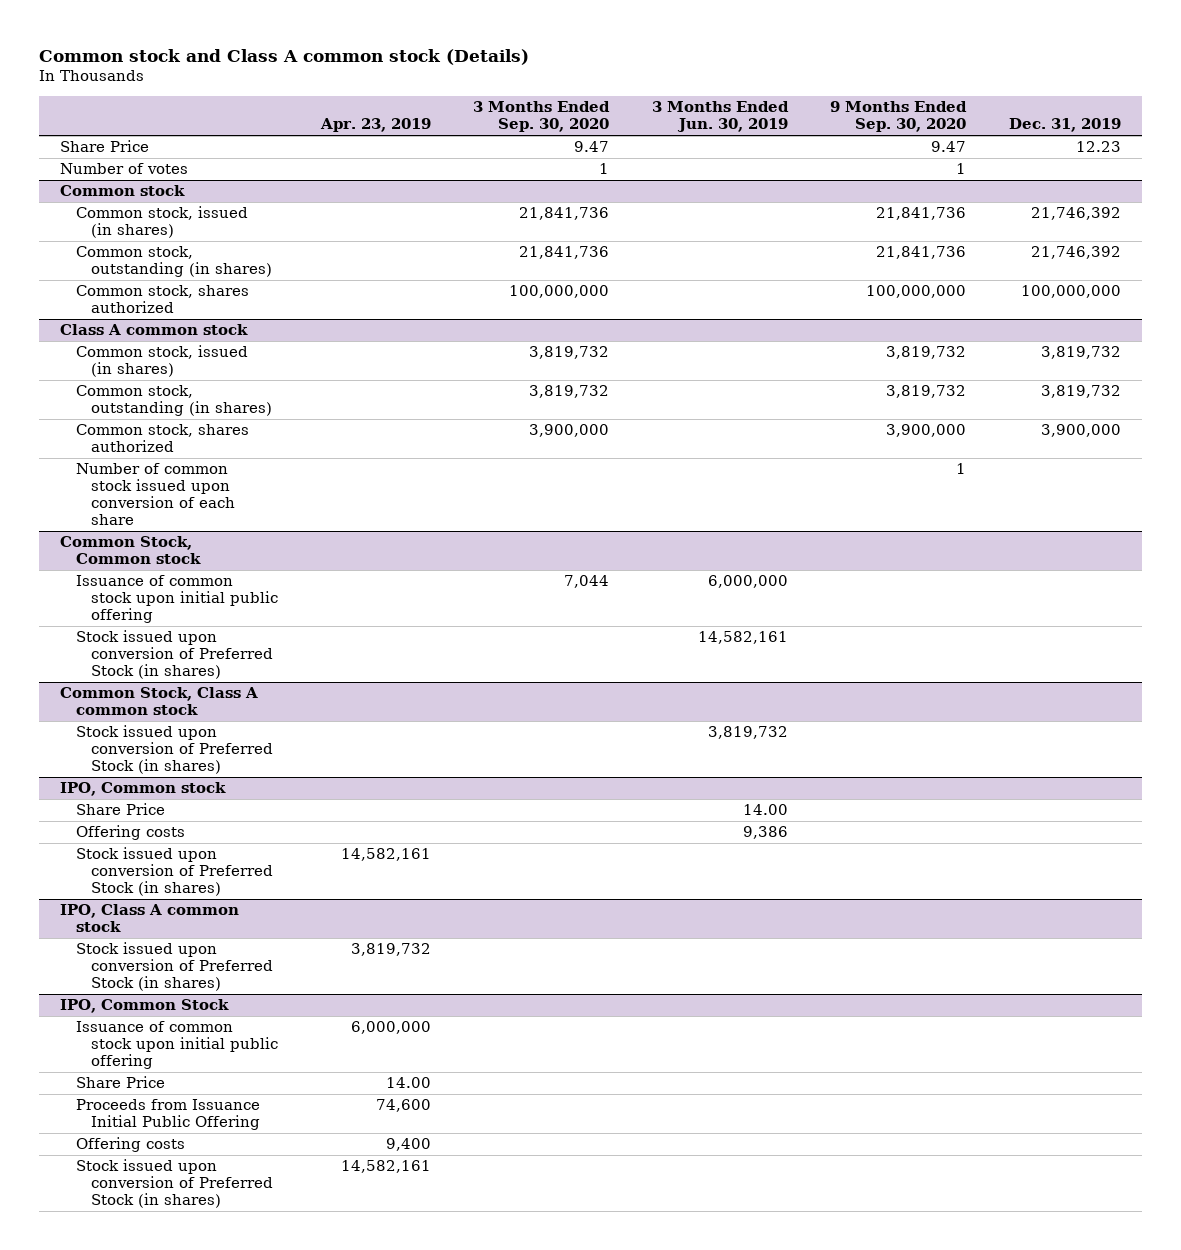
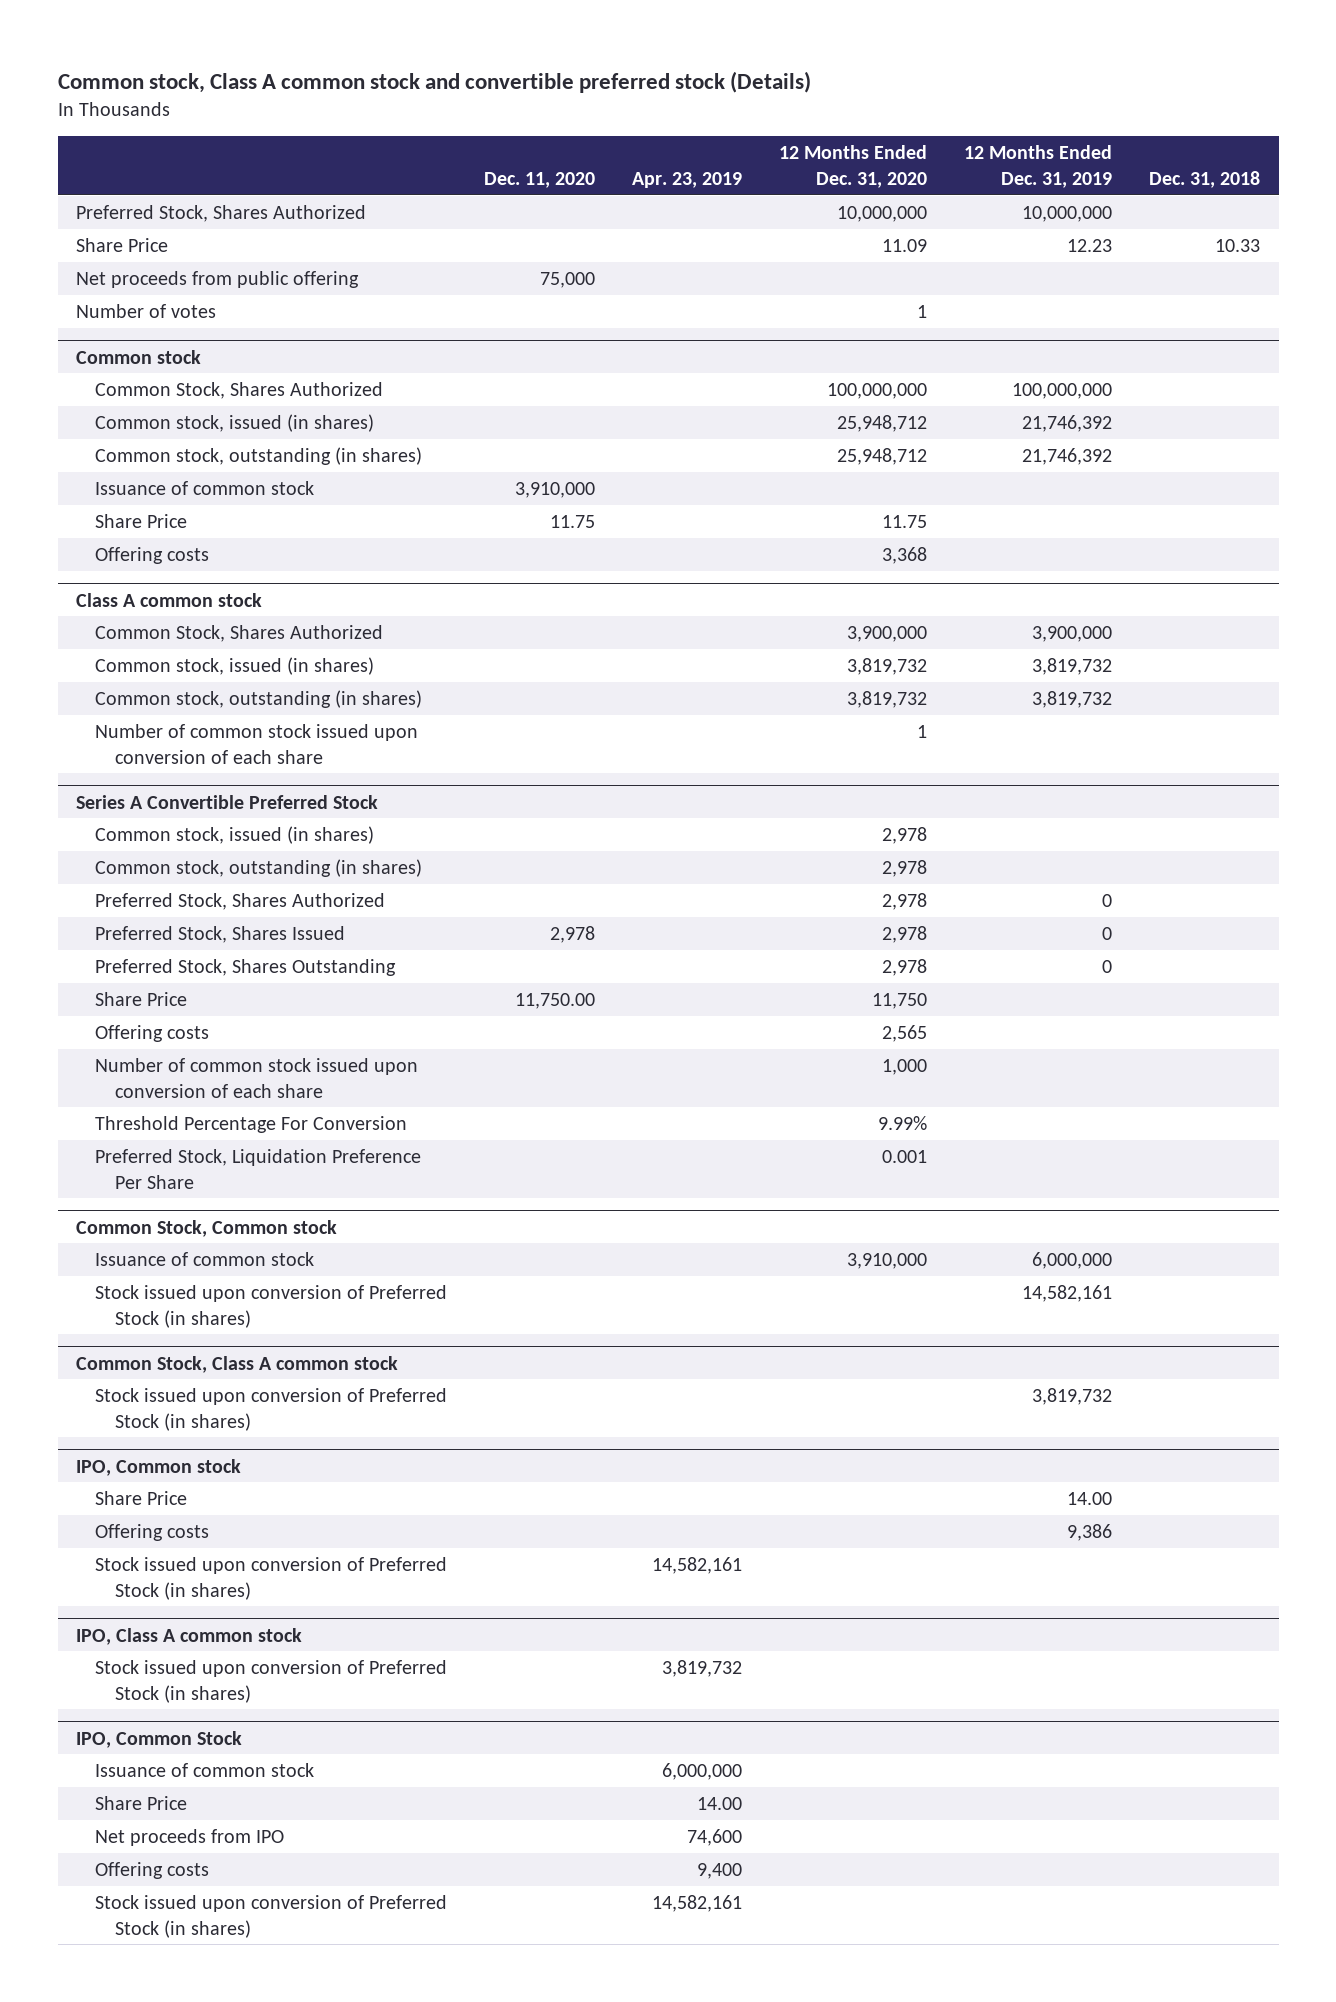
- Common stock and Class A common stock (Details)
+ Common stock, Class A common stock and convertible preferred stock (Details)
- | Apr. 23, 2019 | 3 Months Ended Sep. 30, 2020 | 3 Months Ended Jun. 30, 2019 | 9 Months Ended Sep. 30, 2020 | Dec. 31, 2019
+ | Dec. 11, 2020 | Apr. 23, 2019 | 12 Months Ended Dec. 31, 2020 | 12 Months Ended Dec. 31, 2019 | Dec. 31, 2018
+ Preferred Stock, Shares Authorized | | | 10,000,000 | 10,000,000 |
+ Net proceeds from public offering | 75,000 | | | |
@ Common stock
+ Common Stock, Shares Authorized | | | 100,000,000 | 100,000,000 |
- Common stock, shares authorized | | 100,000,000 | | 100,000,000 | 100,000,000
+ Issuance of common stock | 3,910,000 | | | |
+ Share Price | 11.75 | | 11.75 | |
+ Offering costs | | | 3,368 | |
@ Class A common stock
+ Common Stock, Shares Authorized | | | 3,900,000 | 3,900,000 |
- Common stock, shares authorized | | 3,900,000 | | 3,900,000 | 3,900,000
+ Series A Convertible Preferred Stock
+ Common stock, issued (in shares) | | | 2,978 | |
+ Common stock, outstanding (in shares) | | | 2,978 | |
+ Preferred Stock, Shares Authorized | | | 2,978 | 0 |
+ Preferred Stock, Shares Issued | 2,978 | | 2,978 | 0 |
+ Preferred Stock, Shares Outstanding | | | 2,978 | 0 |
+ Share Price | 11,750.00 | | 11,750 | |
+ Offering costs | | | 2,565 | |
+ Number of common stock issued upon conversion of each share | | | 1,000 | |
+ Threshold Percentage For Conversion | | | 9.99% | |
+ Preferred Stock, Liquidation Preference Per Share | | | 0.001 | |
@ Common Stock, Common stock
- Issuance of common stock upon initial public offering | | 7,044 | 6,000,000 | |
+ Issuance of common stock | | | 3,910,000 | 6,000,000 |
@ IPO, Common Stock
- Issuance of common stock upon initial public offering | 6,000,000 | | | |
+ Issuance of common stock | | 6,000,000 | | |
- Proceeds from Issuance Initial Public Offering | 74,600 | | | |
+ Net proceeds from IPO | | 74,600 | | |

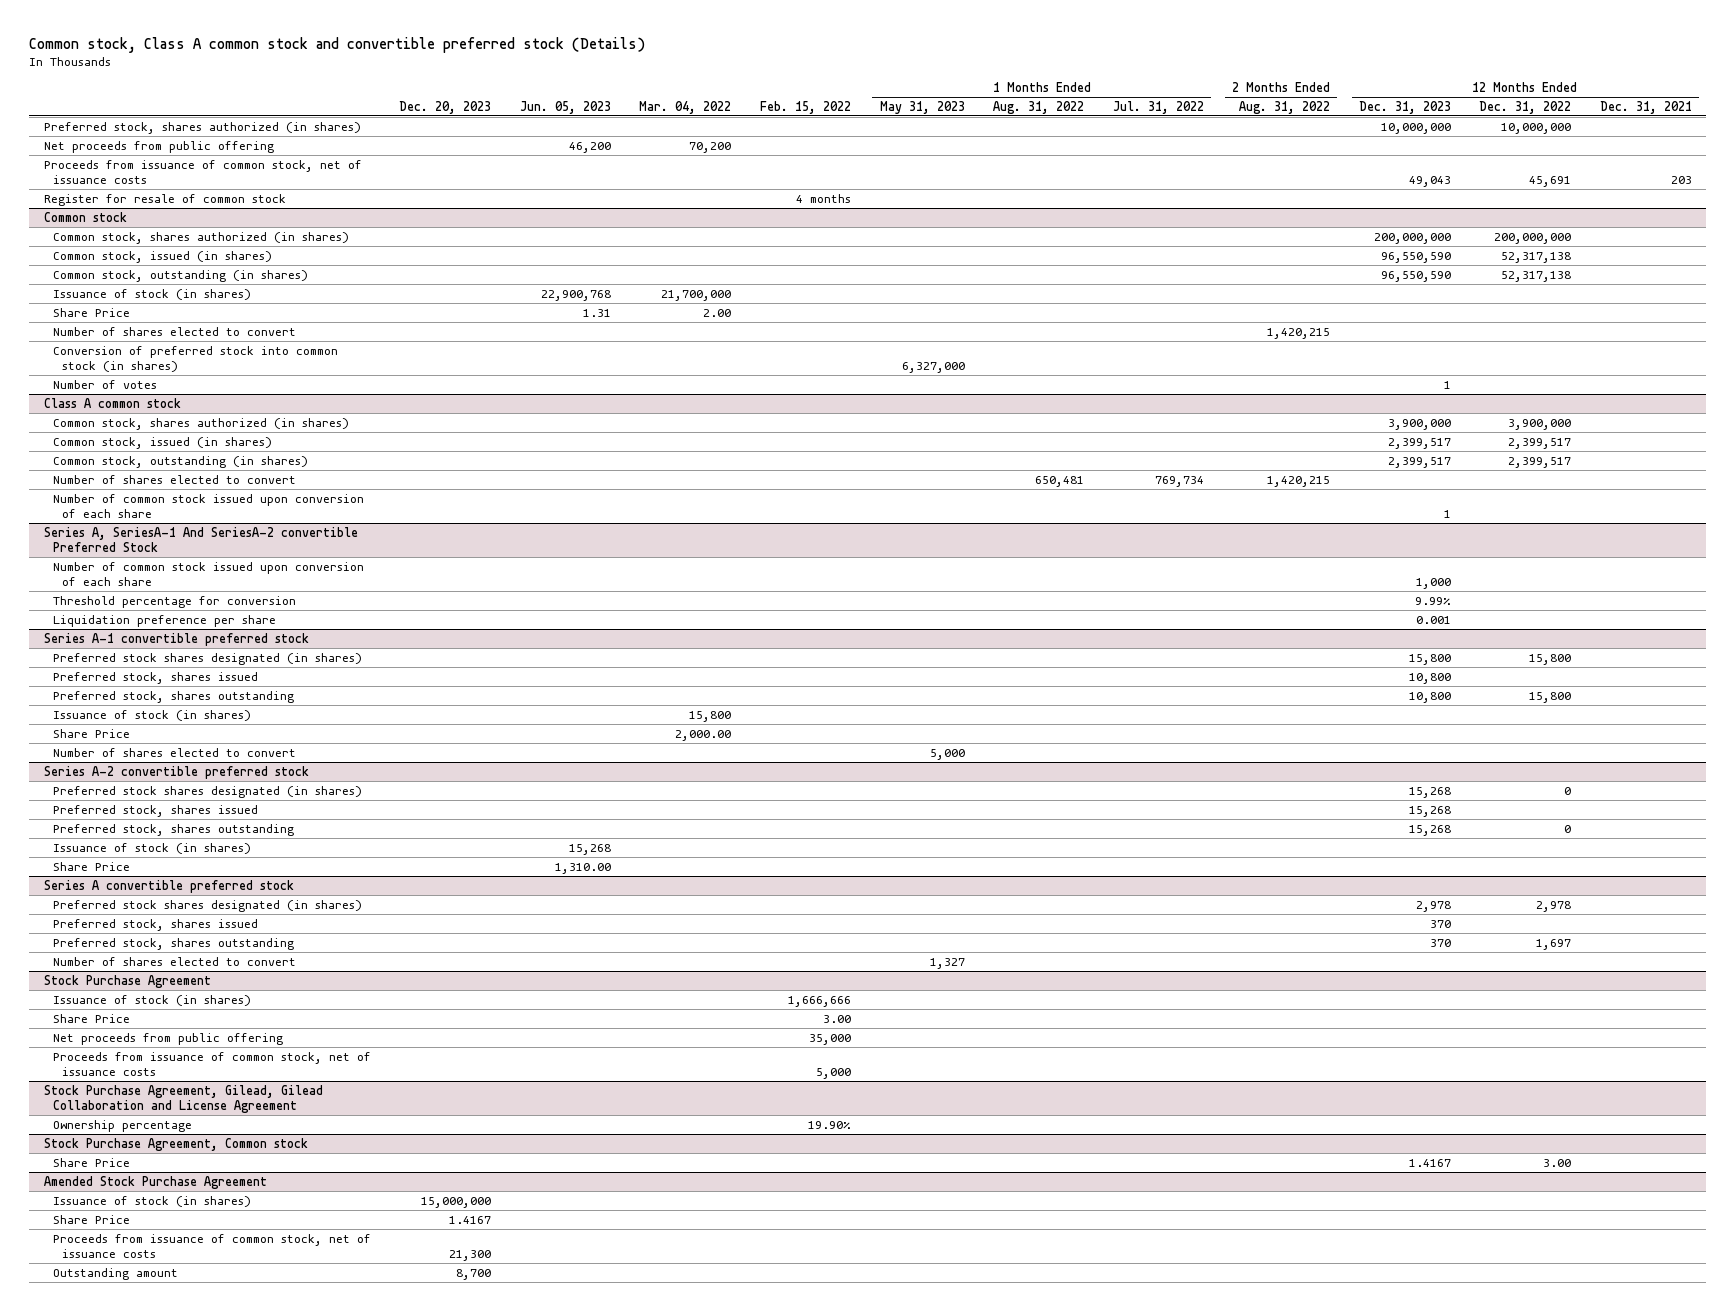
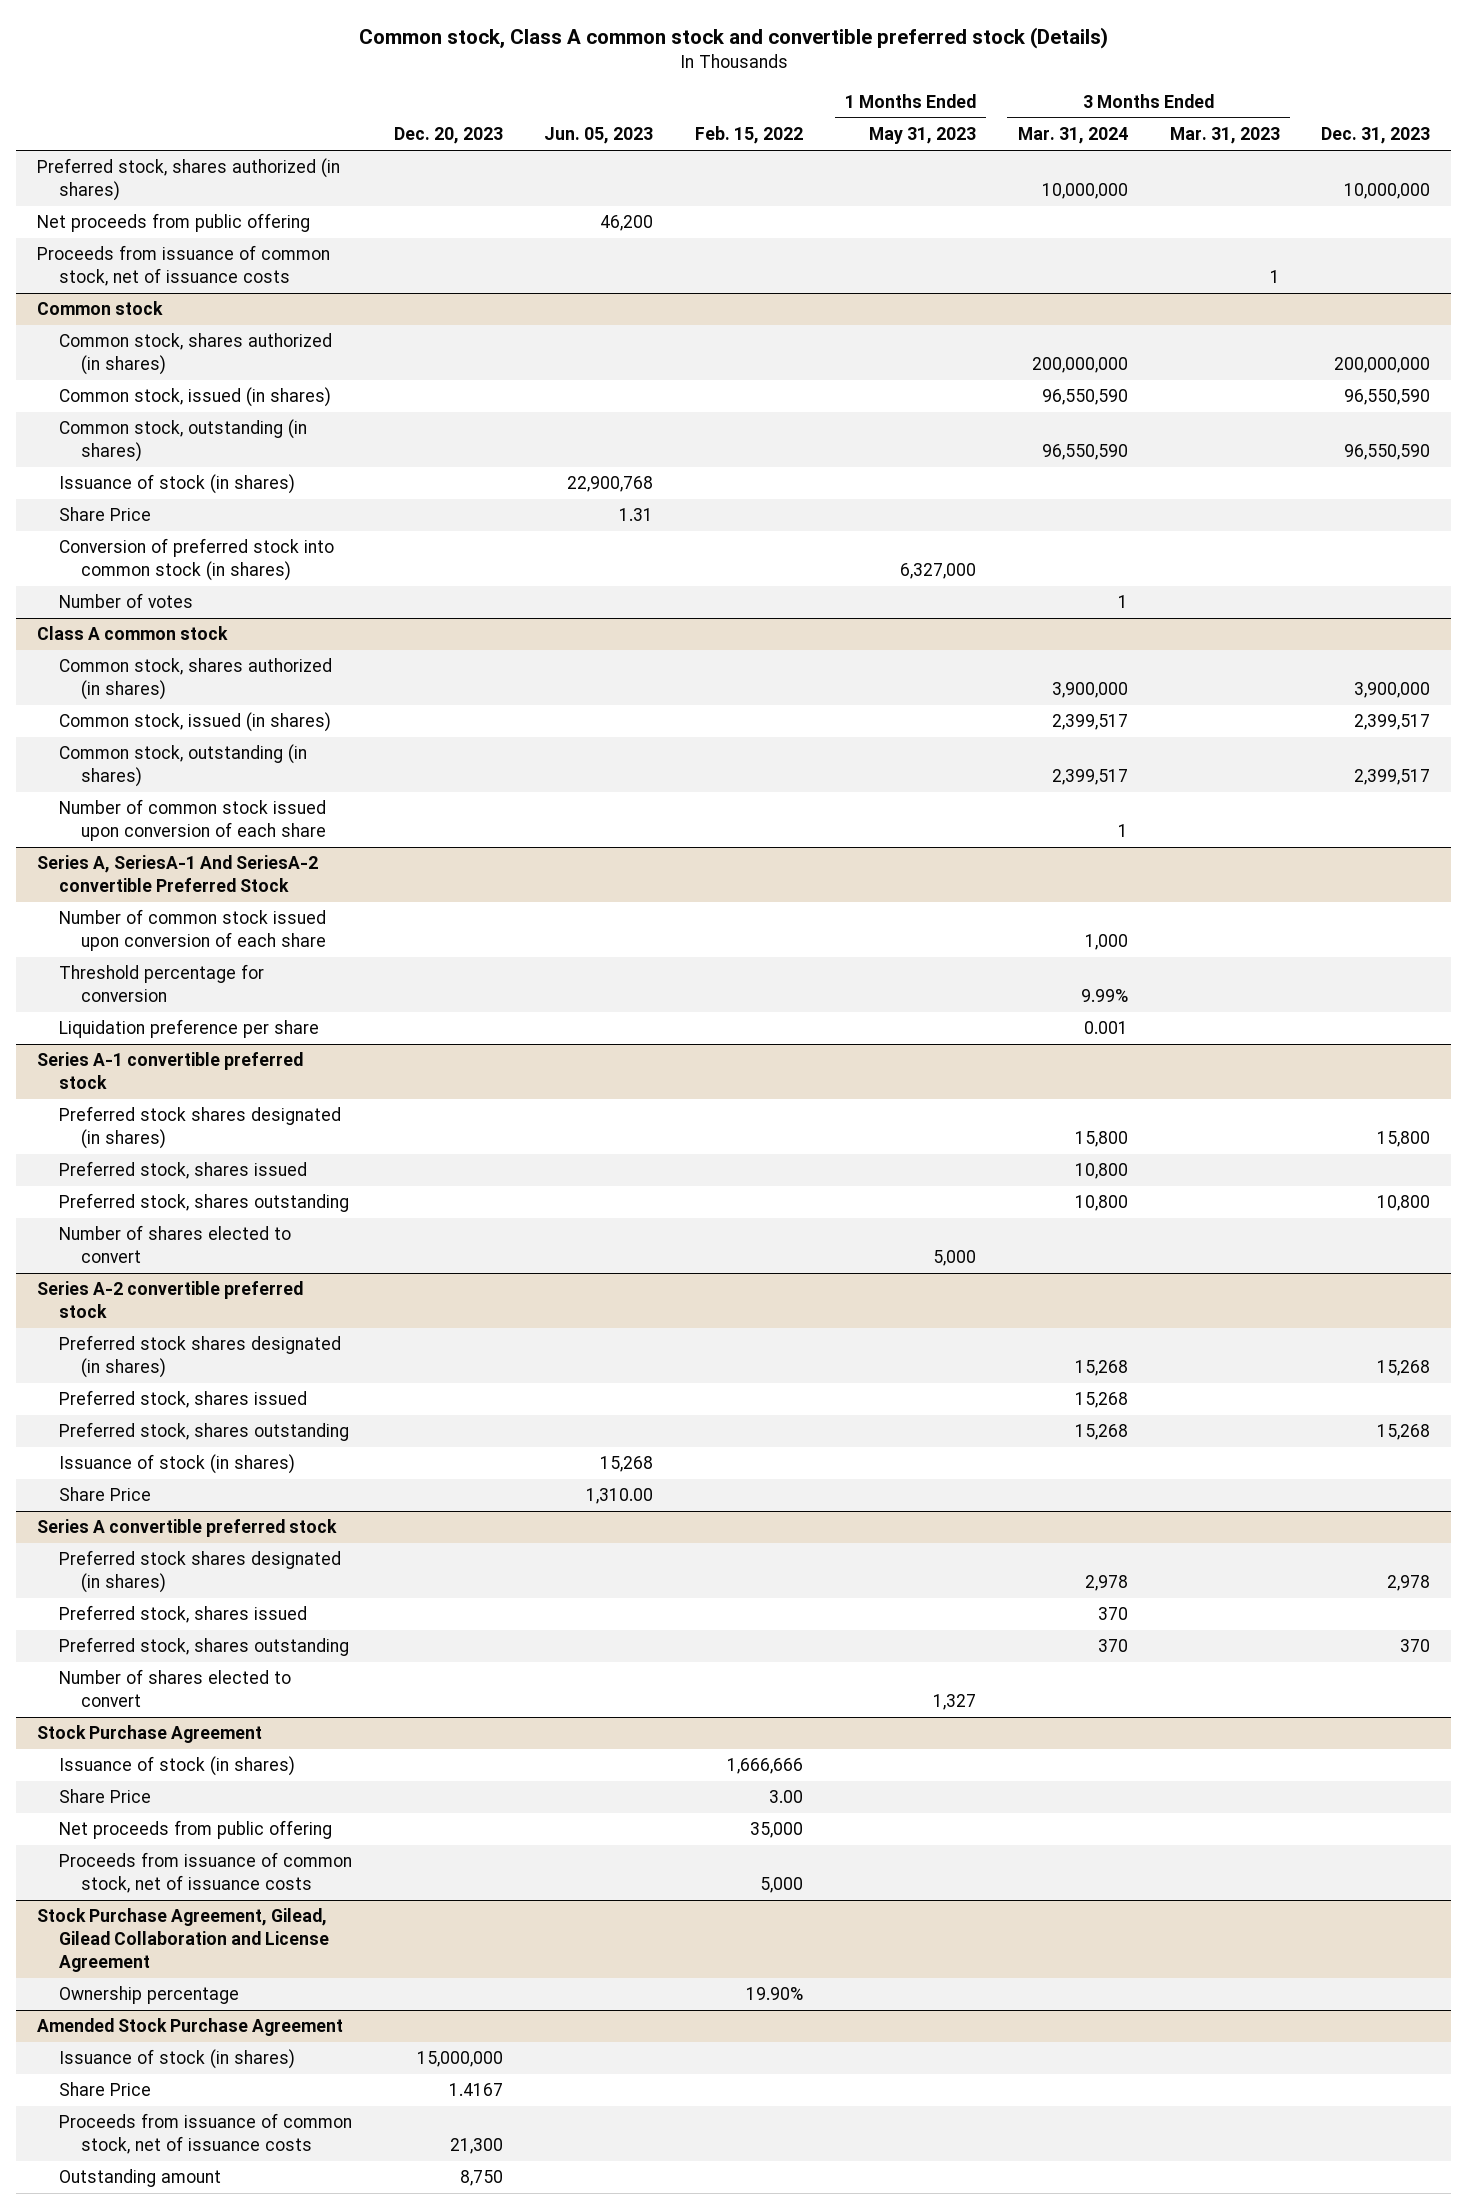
- | Dec. 20, 2023 | Jun. 05, 2023 | Mar. 04, 2022 | Feb. 15, 2022 | 1 Months Ended May 31, 2023 | 1 Months Ended Aug. 31, 2022 | 1 Months Ended Jul. 31, 2022 | 2 Months Ended Aug. 31, 2022 | 12 Months Ended Dec. 31, 2023 | 12 Months Ended Dec. 31, 2022 | 12 Months Ended Dec. 31, 2021
+ | Dec. 20, 2023 | Jun. 05, 2023 | Feb. 15, 2022 | 1 Months Ended May 31, 2023 | 3 Months Ended Mar. 31, 2024 | 3 Months Ended Mar. 31, 2023 | Dec. 31, 2023
- Register for resale of common stock | | | | 4 months | | | | | | |
@ Common stock
- Number of shares elected to convert | | | | | | | | 1,420,215 | | |
@ Class A common stock
- Number of shares elected to convert | | | | | | 650,481 | 769,734 | 1,420,215 | | |
@ Series A-1 convertible preferred stock
- Issuance of stock (in shares) | | | 15,800 | | | | | | | |
- Share Price | | | 2,000.00 | | | | | | | |
- Stock Purchase Agreement, Common stock
- Share Price | | | | | | | | | 1.4167 | 3.00 |
@ Amended Stock Purchase Agreement
- Outstanding amount | 8,700 | | | | | | | | | |
+ Outstanding amount | 8,750 | | | | | |

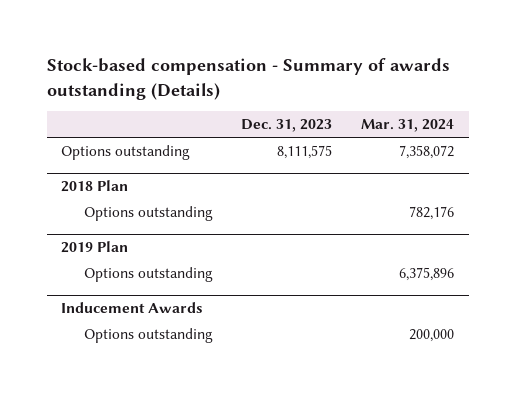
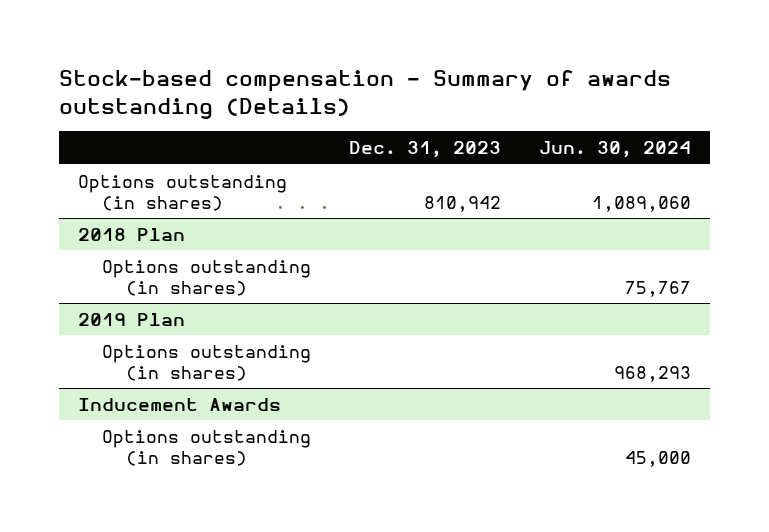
- | Dec. 31, 2023 | Mar. 31, 2024
+ | Dec. 31, 2023 | Jun. 30, 2024
- Options outstanding | 8,111,575 | 7,358,072
+ Options outstanding (in shares) | 810,942 | 1,089,060
@ 2018 Plan
- Options outstanding | | 782,176
+ Options outstanding (in shares) | | 75,767
@ 2019 Plan
- Options outstanding | | 6,375,896
+ Options outstanding (in shares) | | 968,293
@ Inducement Awards
- Options outstanding | | 200,000
+ Options outstanding (in shares) | | 45,000

